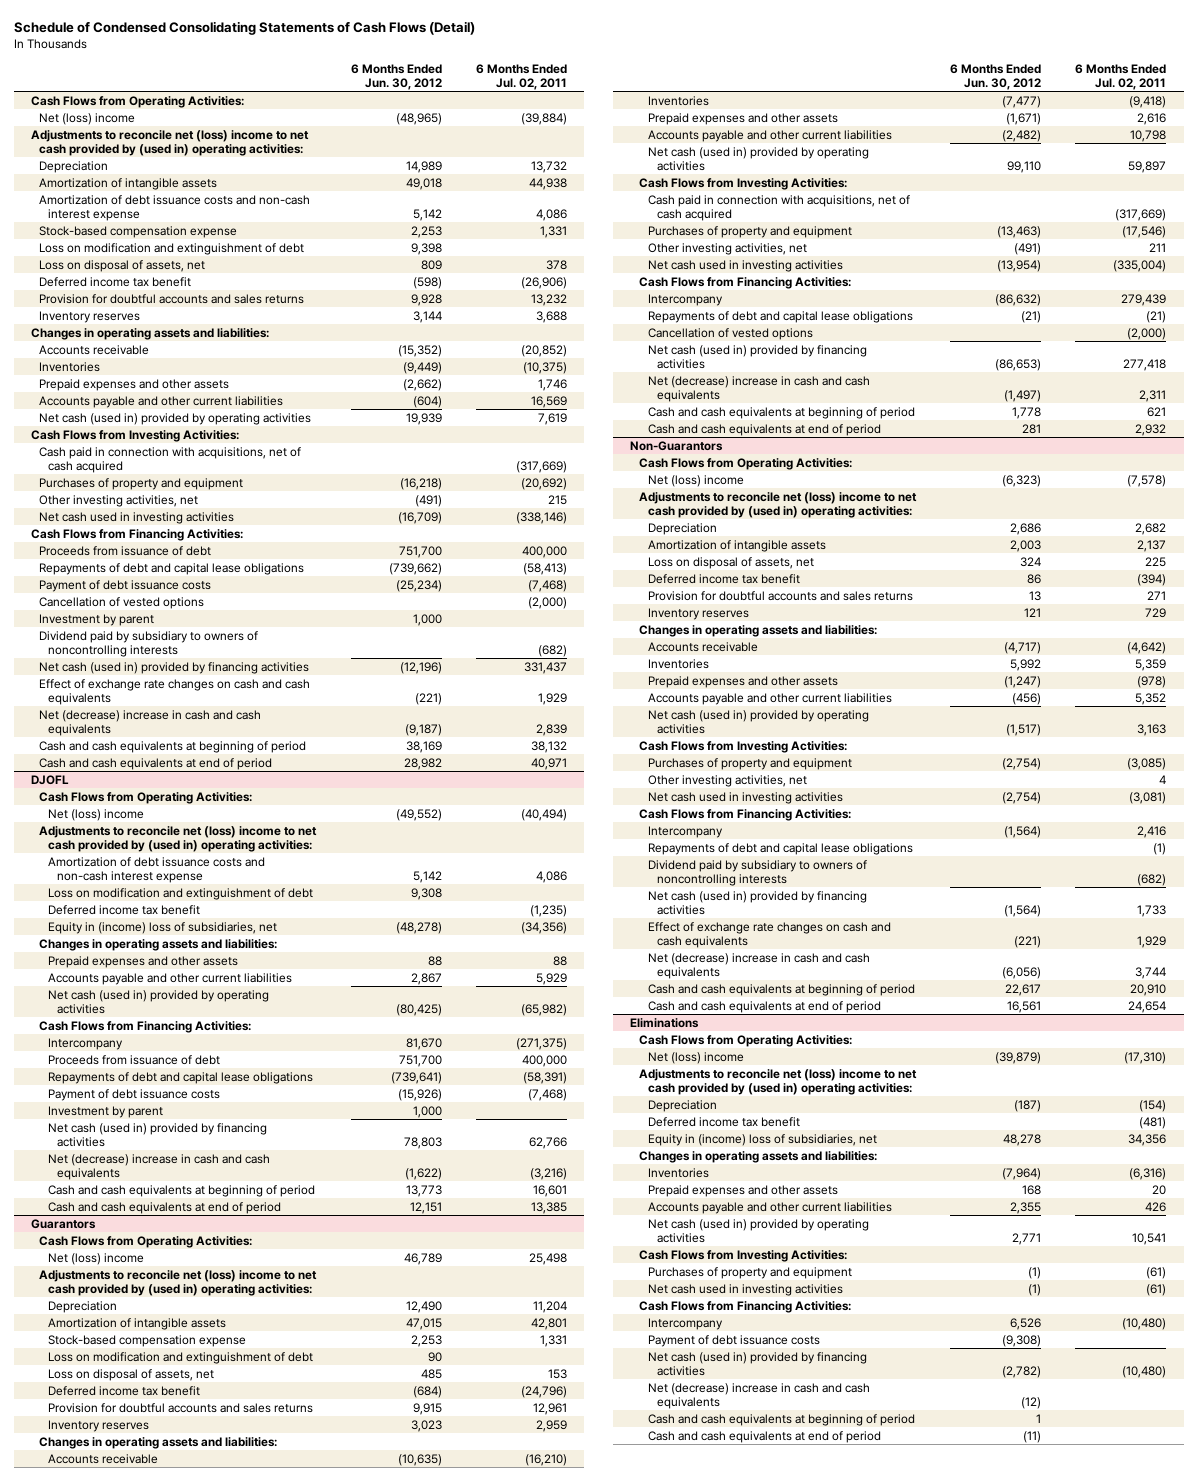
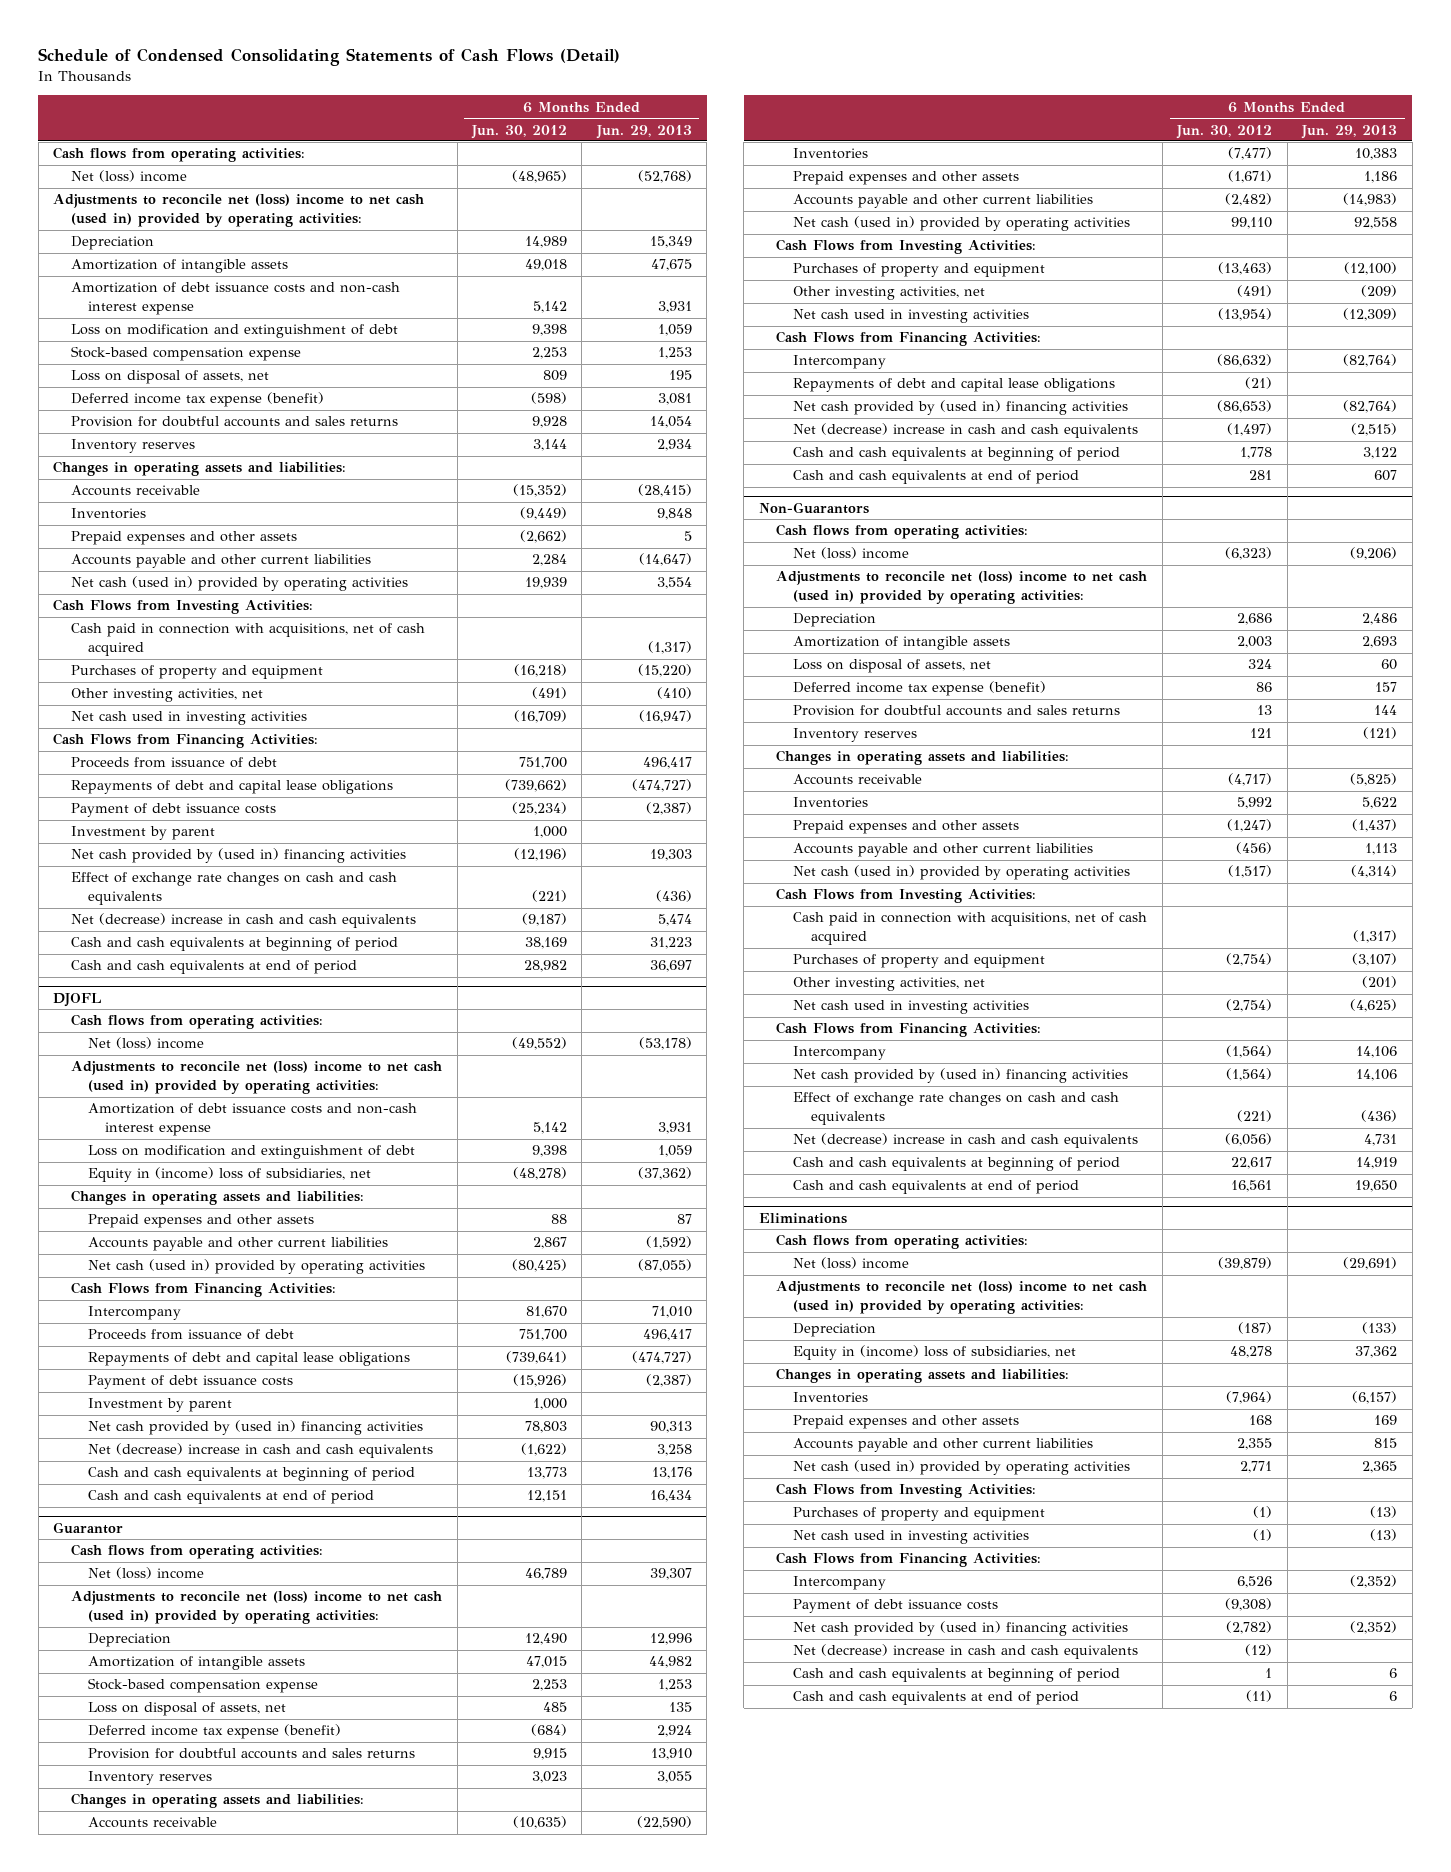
- | 6 Months Ended Jun. 30, 2012 | 6 Months Ended Jul. 02, 2011
+ | 6 Months Ended Jun. 30, 2012 | 6 Months Ended Jun. 29, 2013
- Cash Flows from Operating Activities:
+ Cash flows from operating activities:
- Adjustments to reconcile net (loss) income to net cash provided by (used in) operating activities:
+ Adjustments to reconcile net (loss) income to net cash (used in) provided by operating activities:
moved down: Stock-based compensation expense | 2,253 | 1,253
- Deferred income tax benefit | (598) | (26,906)
+ Deferred income tax expense (benefit) | (598) | 3,081
- Accounts payable and other current liabilities | (604) | 16,569
+ Accounts payable and other current liabilities | 2,284 | (14,647)
- Cancellation of vested options | | (2,000)
- Dividend paid by subsidiary to owners of noncontrolling interests | | (682)
- Net cash (used in) provided by financing activities | (12,196) | 331,437
+ Net cash provided by (used in) financing activities | (12,196) | 19,303
@ DJOFL
- Cash Flows from Operating Activities:
+ Cash flows from operating activities:
- Adjustments to reconcile net (loss) income to net cash provided by (used in) operating activities:
+ Adjustments to reconcile net (loss) income to net cash (used in) provided by operating activities:
- Loss on modification and extinguishment of debt | 9,308 |
- Deferred income tax benefit | | (1,235)
+ Loss on modification and extinguishment of debt | 9,398 | 1,059
- Net cash (used in) provided by financing activities | 78,803 | 62,766
+ Net cash provided by (used in) financing activities | 78,803 | 90,313
- Guarantors
- Cash Flows from Operating Activities:
+ Guarantor
+ Cash flows from operating activities:
- Adjustments to reconcile net (loss) income to net cash provided by (used in) operating activities:
+ Adjustments to reconcile net (loss) income to net cash (used in) provided by operating activities:
- Loss on modification and extinguishment of debt | 90 |
- Deferred income tax benefit | (684) | (24,796)
+ Deferred income tax expense (benefit) | (684) | 2,924
- Cash paid in connection with acquisitions, net of cash acquired | | (317,669)
- Cancellation of vested options | | (2,000)
- Net cash (used in) provided by financing activities | (86,653) | 277,418
+ Net cash provided by (used in) financing activities | (86,653) | (82,764)
@ Non-Guarantors
- Cash Flows from Operating Activities:
+ Cash flows from operating activities:
- Adjustments to reconcile net (loss) income to net cash provided by (used in) operating activities:
+ Adjustments to reconcile net (loss) income to net cash (used in) provided by operating activities:
- Deferred income tax benefit | 86 | (394)
+ Deferred income tax expense (benefit) | 86 | 157
+ Cash paid in connection with acquisitions, net of cash acquired | | (1,317)
- Repayments of debt and capital lease obligations | | (1)
- Dividend paid by subsidiary to owners of noncontrolling interests | | (682)
- Net cash (used in) provided by financing activities | (1,564) | 1,733
+ Net cash provided by (used in) financing activities | (1,564) | 14,106
@ Eliminations
- Cash Flows from Operating Activities:
+ Cash flows from operating activities:
- Adjustments to reconcile net (loss) income to net cash provided by (used in) operating activities:
+ Adjustments to reconcile net (loss) income to net cash (used in) provided by operating activities:
- Deferred income tax benefit | | (481)
- Net cash (used in) provided by financing activities | (2,782) | (10,480)
+ Net cash provided by (used in) financing activities | (2,782) | (2,352)

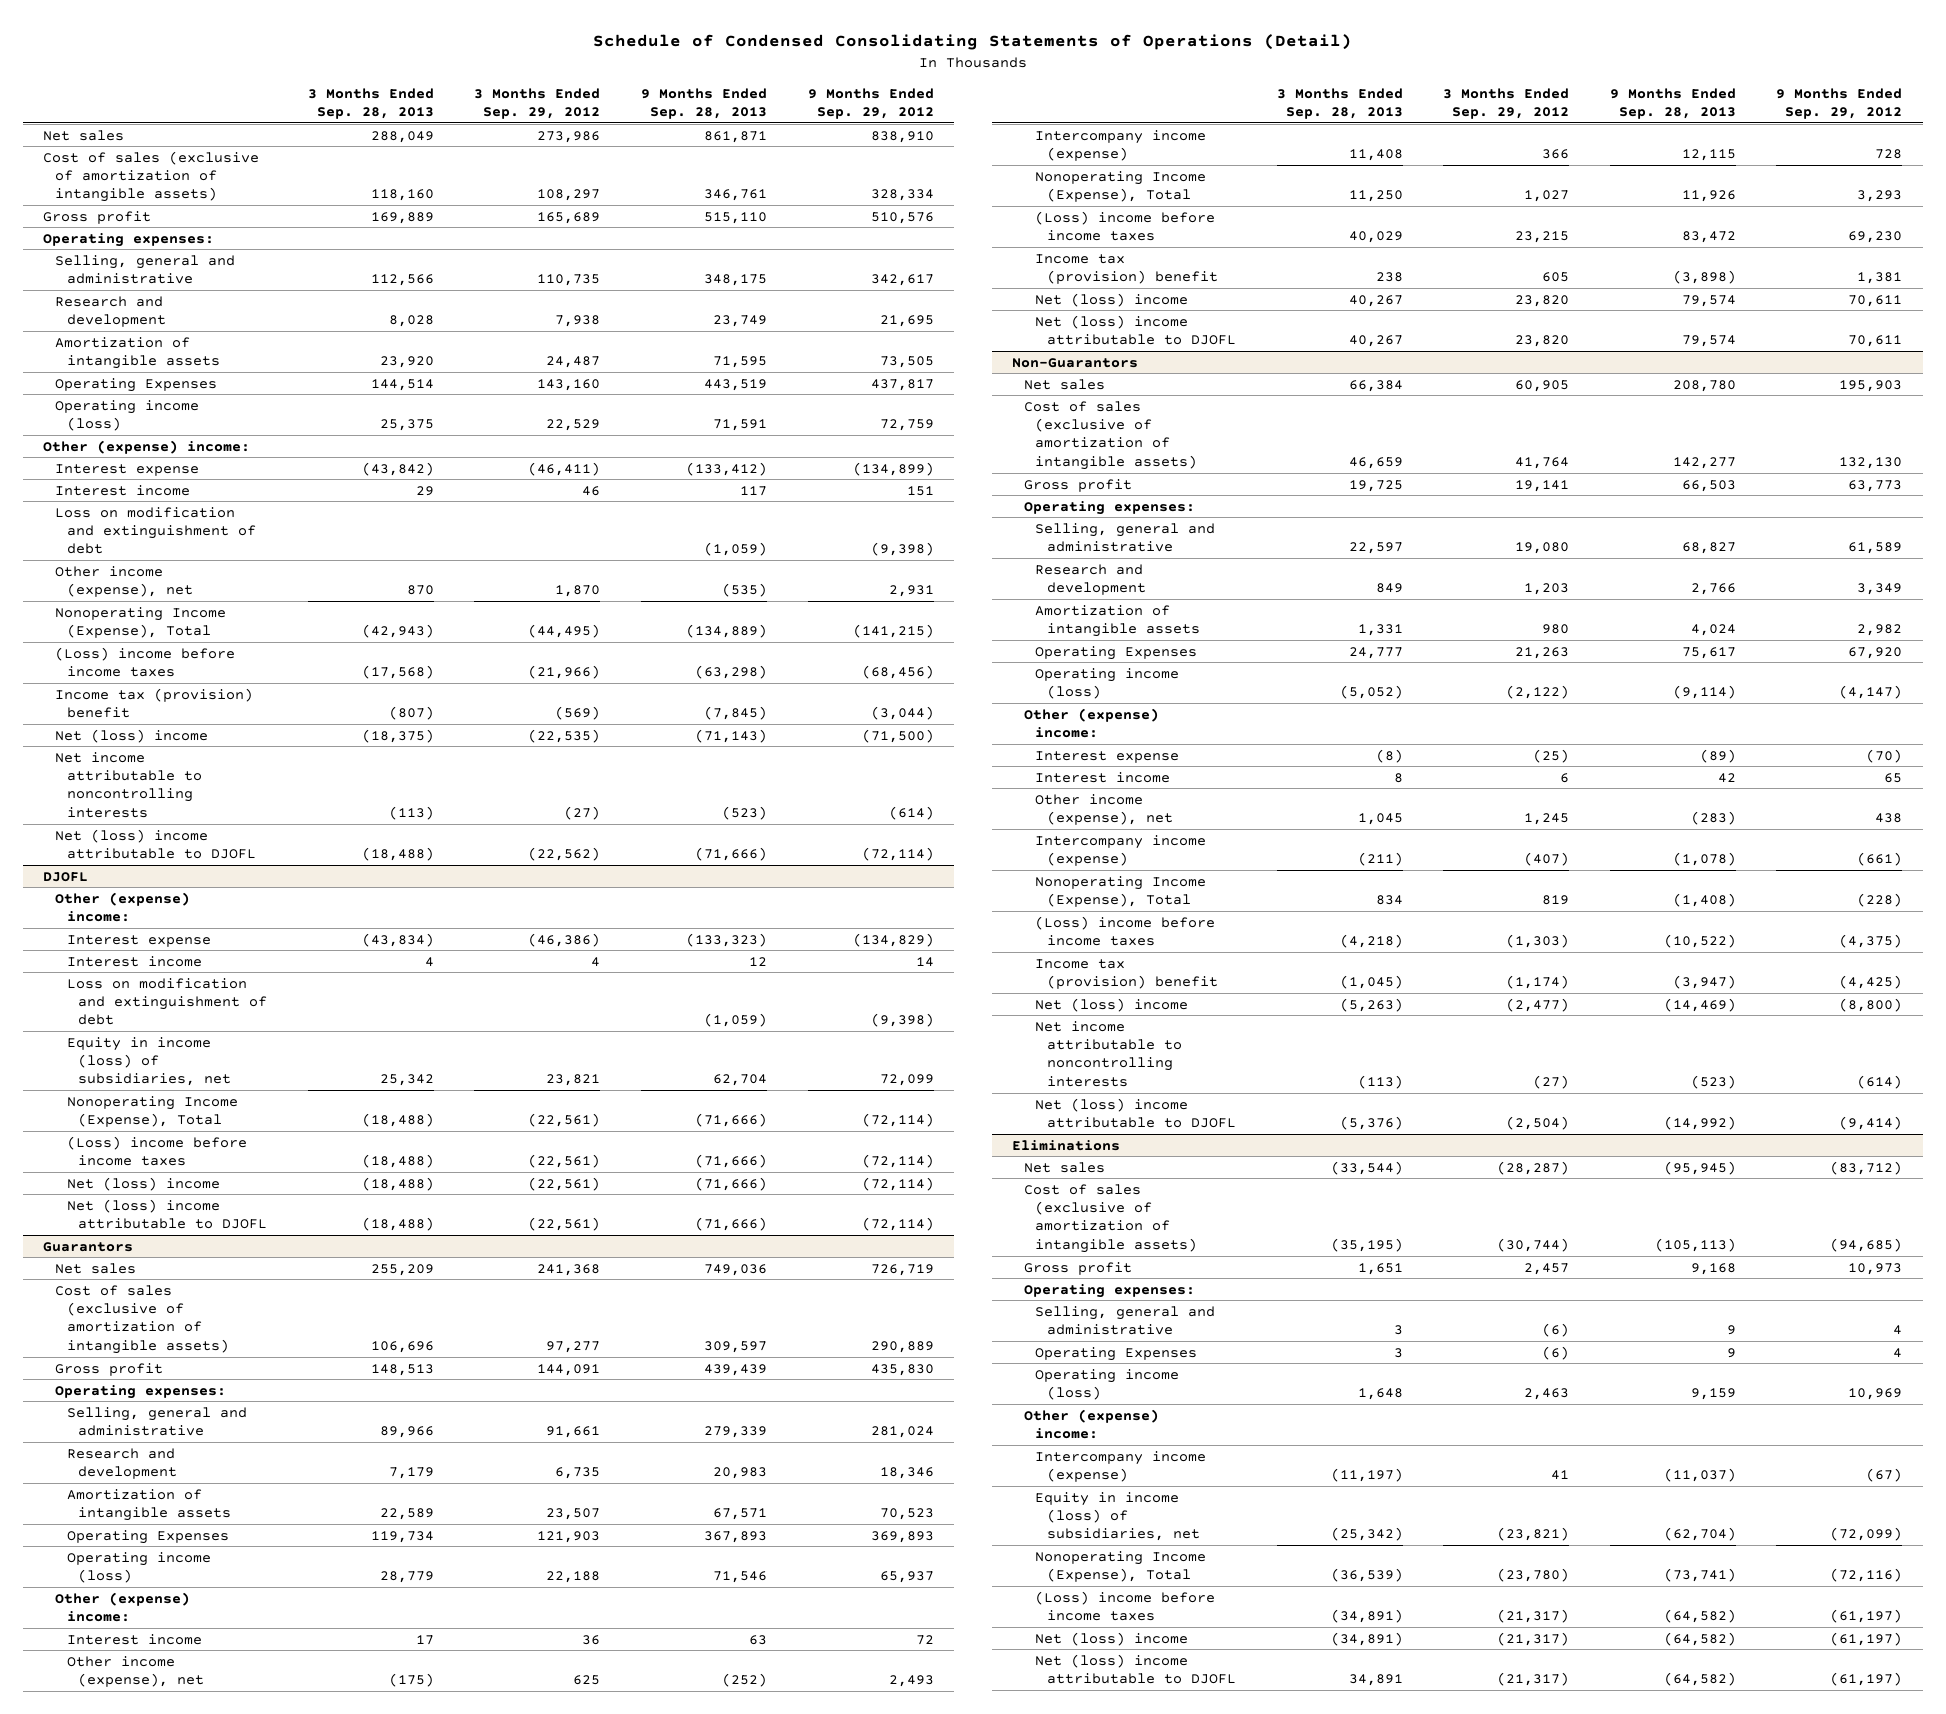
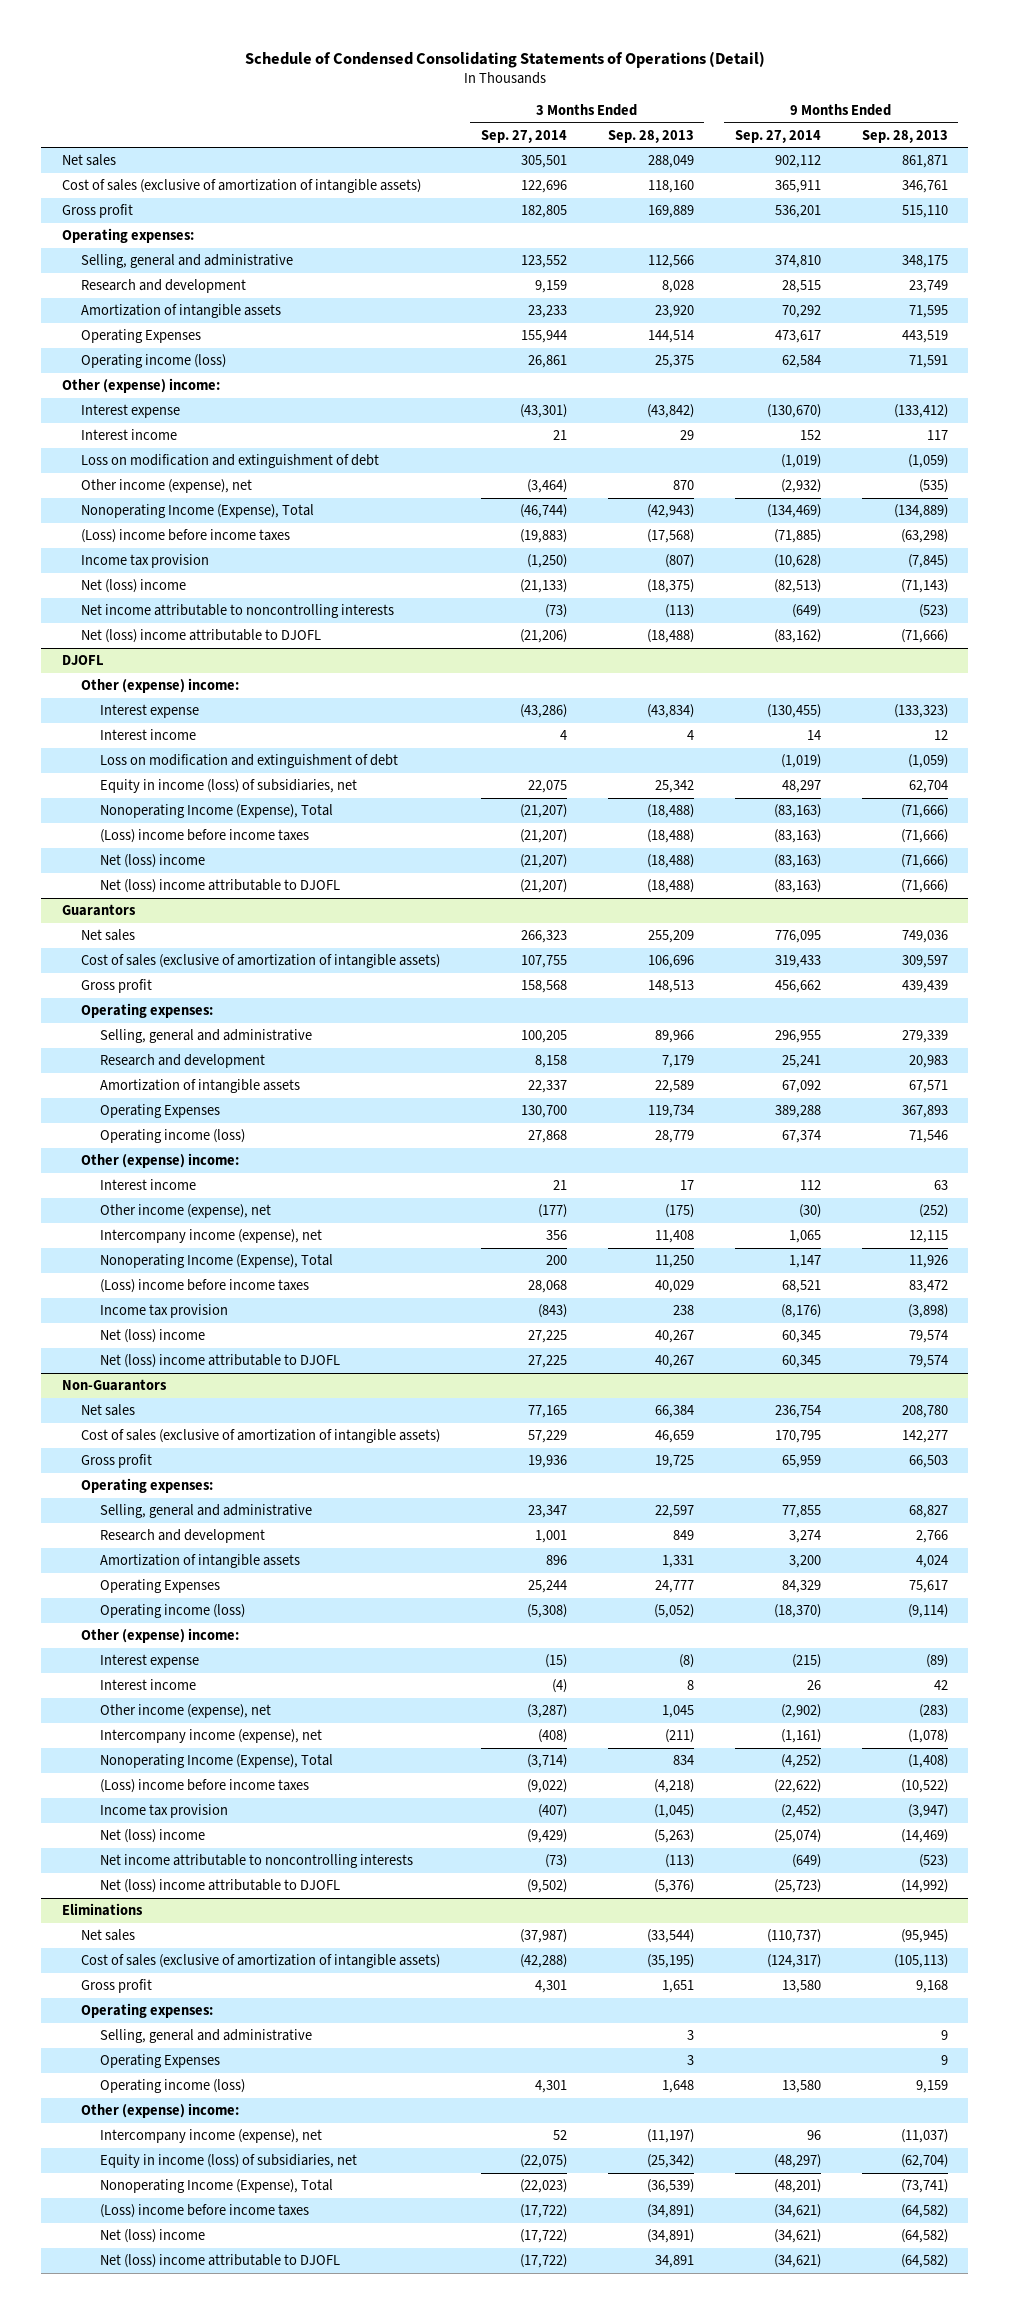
- | 3 Months Ended Sep. 28, 2013 | 3 Months Ended Sep. 29, 2012 | 9 Months Ended Sep. 28, 2013 | 9 Months Ended Sep. 29, 2012
+ | 3 Months Ended Sep. 27, 2014 | 3 Months Ended Sep. 28, 2013 | 9 Months Ended Sep. 27, 2014 | 9 Months Ended Sep. 28, 2013
- Income tax (provision) benefit | (807) | (569) | (7,845) | (3,044)
+ Income tax provision | (1,250) | (807) | (10,628) | (7,845)
@ Guarantors
- Intercompany income (expense) | 11,408 | 366 | 12,115 | 728
+ Intercompany income (expense), net | 356 | 11,408 | 1,065 | 12,115
- Income tax (provision) benefit | 238 | 605 | (3,898) | 1,381
+ Income tax provision | (843) | 238 | (8,176) | (3,898)
@ Non-Guarantors
- Intercompany income (expense) | (211) | (407) | (1,078) | (661)
+ Intercompany income (expense), net | (408) | (211) | (1,161) | (1,078)
- Income tax (provision) benefit | (1,045) | (1,174) | (3,947) | (4,425)
+ Income tax provision | (407) | (1,045) | (2,452) | (3,947)
@ Eliminations
- Intercompany income (expense) | (11,197) | 41 | (11,037) | (67)
+ Intercompany income (expense), net | 52 | (11,197) | 96 | (11,037)

